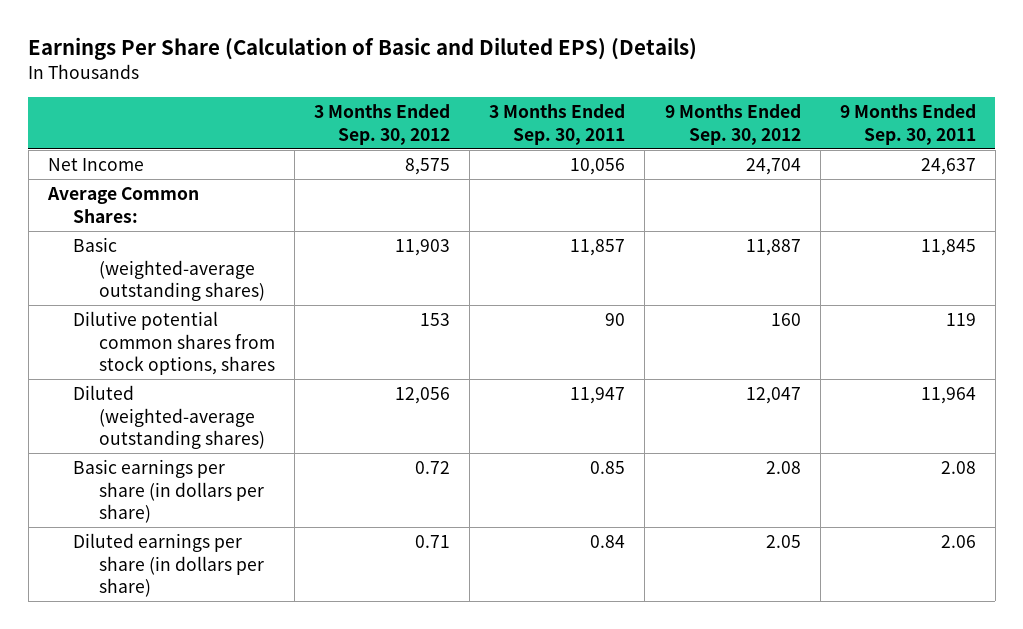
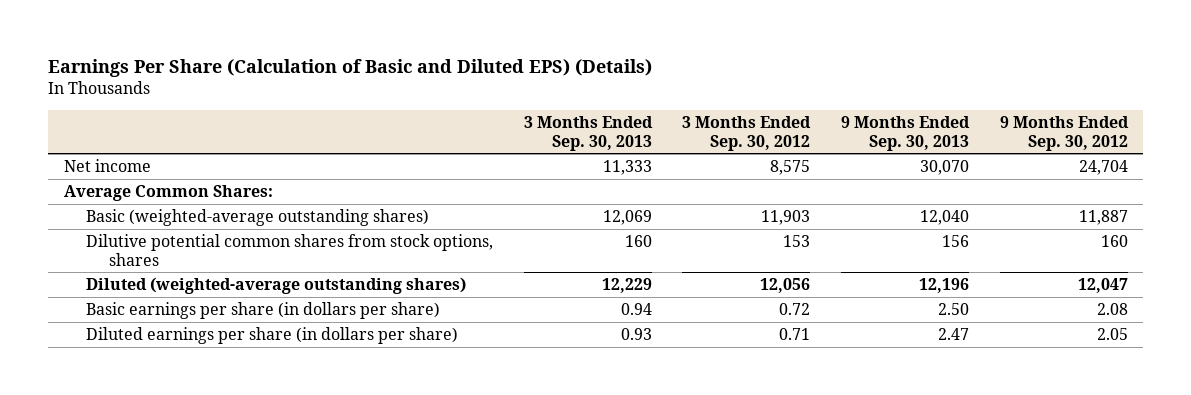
- | 3 Months Ended Sep. 30, 2012 | 3 Months Ended Sep. 30, 2011 | 9 Months Ended Sep. 30, 2012 | 9 Months Ended Sep. 30, 2011
+ | 3 Months Ended Sep. 30, 2013 | 3 Months Ended Sep. 30, 2012 | 9 Months Ended Sep. 30, 2013 | 9 Months Ended Sep. 30, 2012
- Net Income | 8,575 | 10,056 | 24,704 | 24,637
+ Net income | 11,333 | 8,575 | 30,070 | 24,704

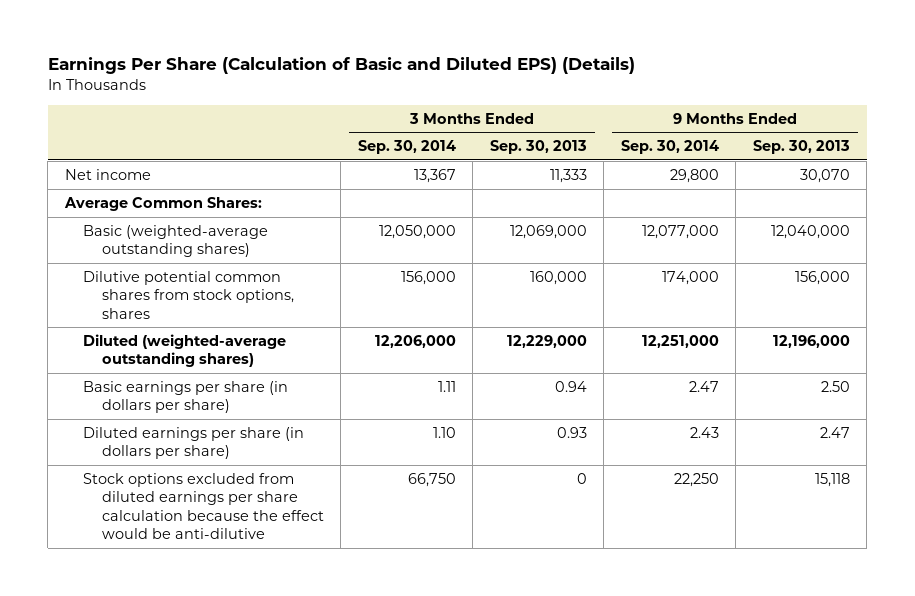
- | 3 Months Ended Sep. 30, 2013 | 3 Months Ended Sep. 30, 2012 | 9 Months Ended Sep. 30, 2013 | 9 Months Ended Sep. 30, 2012
+ | 3 Months Ended Sep. 30, 2014 | 3 Months Ended Sep. 30, 2013 | 9 Months Ended Sep. 30, 2014 | 9 Months Ended Sep. 30, 2013
- Basic (weighted-average outstanding shares) | 12,069 | 11,903 | 12,040 | 11,887
- Dilutive potential common shares from stock options, shares | 160 | 153 | 156 | 160
- Diluted (weighted-average outstanding shares) | 12,229 | 12,056 | 12,196 | 12,047
+ Basic (weighted-average outstanding shares) | 12,050,000 | 12,069,000 | 12,077,000 | 12,040,000
+ Dilutive potential common shares from stock options, shares | 156,000 | 160,000 | 174,000 | 156,000
+ Diluted (weighted-average outstanding shares) | 12,206,000 | 12,229,000 | 12,251,000 | 12,196,000
+ Stock options excluded from diluted earnings per share calculation because the effect would be anti-dilutive | 66,750 | 0 | 22,250 | 15,118

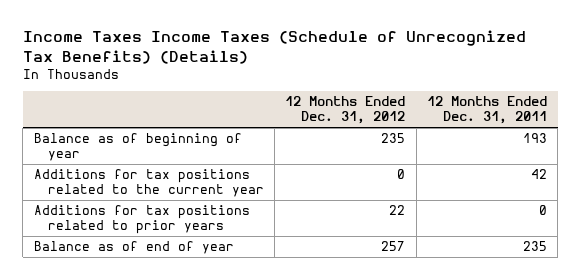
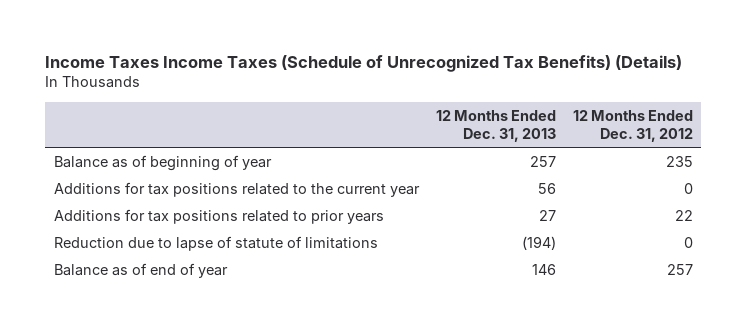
- | 12 Months Ended Dec. 31, 2012 | 12 Months Ended Dec. 31, 2011
+ | 12 Months Ended Dec. 31, 2013 | 12 Months Ended Dec. 31, 2012
+ Reduction due to lapse of statute of limitations | (194) | 0

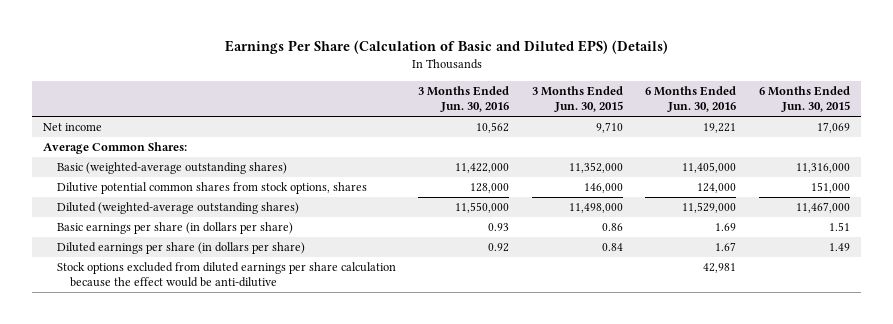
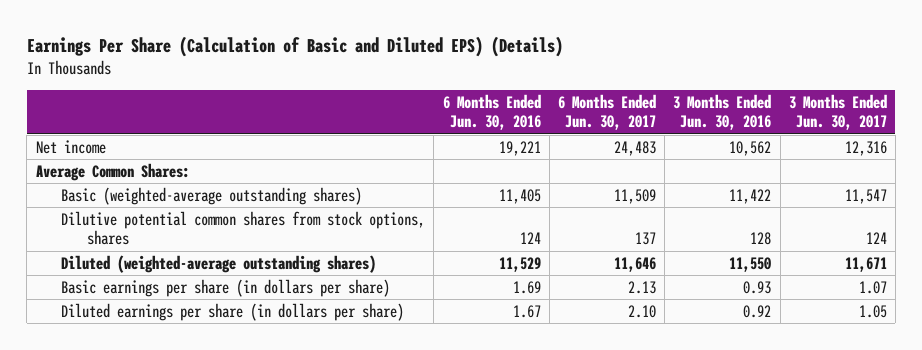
- | 3 Months Ended Jun. 30, 2016 | 3 Months Ended Jun. 30, 2015 | 6 Months Ended Jun. 30, 2016 | 6 Months Ended Jun. 30, 2015
+ | 6 Months Ended Jun. 30, 2016 | 6 Months Ended Jun. 30, 2017 | 3 Months Ended Jun. 30, 2016 | 3 Months Ended Jun. 30, 2017
- Basic (weighted-average outstanding shares) | 11,422,000 | 11,352,000 | 11,405,000 | 11,316,000
- Dilutive potential common shares from stock options, shares | 128,000 | 146,000 | 124,000 | 151,000
- Diluted (weighted-average outstanding shares) | 11,550,000 | 11,498,000 | 11,529,000 | 11,467,000
+ Basic (weighted-average outstanding shares) | 11,405 | 11,509 | 11,422 | 11,547
+ Dilutive potential common shares from stock options, shares | 124 | 137 | 128 | 124
+ Diluted (weighted-average outstanding shares) | 11,529 | 11,646 | 11,550 | 11,671
- Stock options excluded from diluted earnings per share calculation because the effect would be anti-dilutive | | | 42,981 |

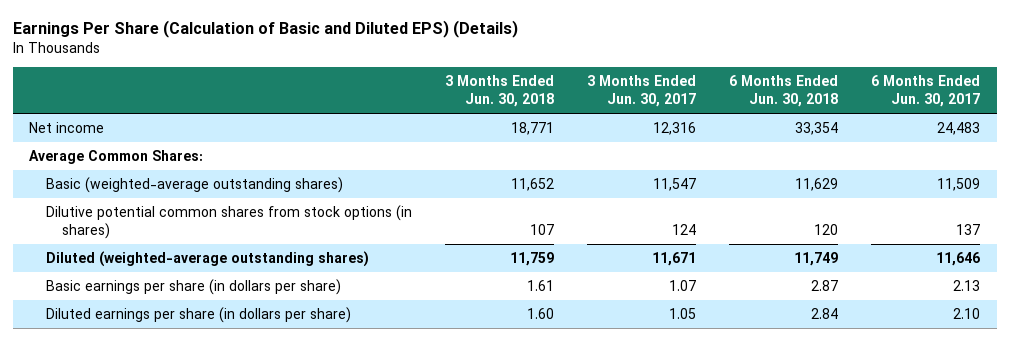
- | 6 Months Ended Jun. 30, 2016 | 6 Months Ended Jun. 30, 2017 | 3 Months Ended Jun. 30, 2016 | 3 Months Ended Jun. 30, 2017
+ | 3 Months Ended Jun. 30, 2018 | 3 Months Ended Jun. 30, 2017 | 6 Months Ended Jun. 30, 2018 | 6 Months Ended Jun. 30, 2017
- Dilutive potential common shares from stock options, shares | 124 | 137 | 128 | 124
+ Dilutive potential common shares from stock options (in shares) | 107 | 124 | 120 | 137

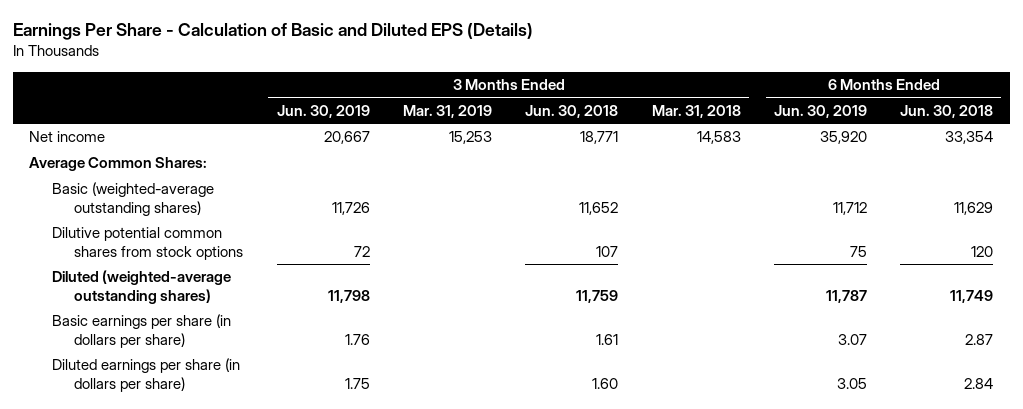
- Earnings Per Share (Calculation of Basic and Diluted EPS) (Details)
+ Earnings Per Share - Calculation of Basic and Diluted EPS (Details)
- | 3 Months Ended Jun. 30, 2018 | 3 Months Ended Jun. 30, 2017 | 6 Months Ended Jun. 30, 2018 | 6 Months Ended Jun. 30, 2017
+ | 3 Months Ended Jun. 30, 2019 | 3 Months Ended Mar. 31, 2019 | 3 Months Ended Jun. 30, 2018 | 3 Months Ended Mar. 31, 2018 | 6 Months Ended Jun. 30, 2019 | 6 Months Ended Jun. 30, 2018
- Dilutive potential common shares from stock options (in shares) | 107 | 124 | 120 | 137
+ Dilutive potential common shares from stock options | 72 | | 107 | | 75 | 120

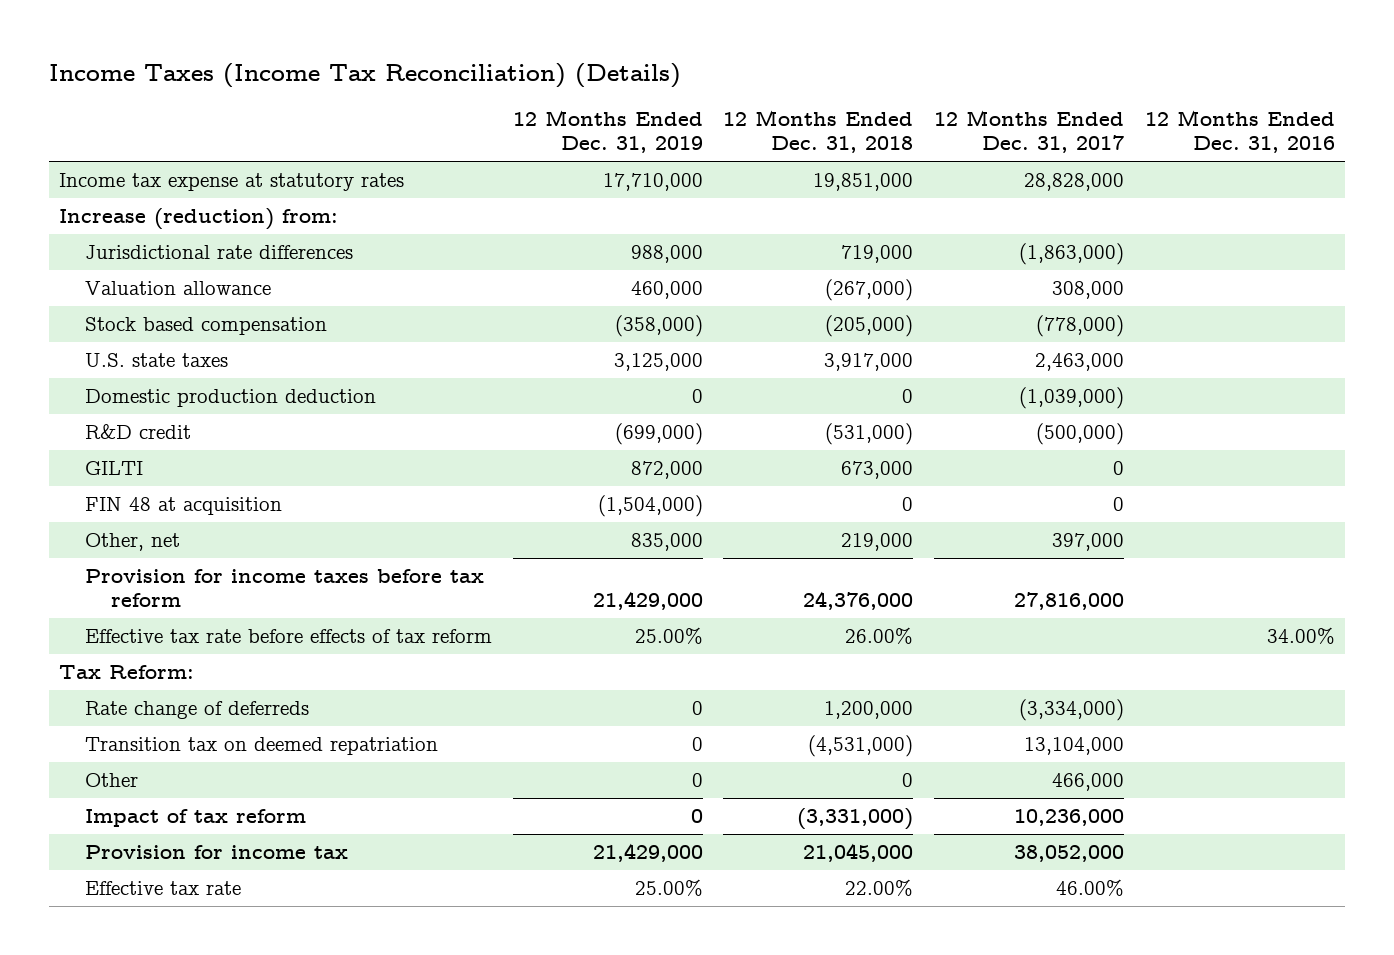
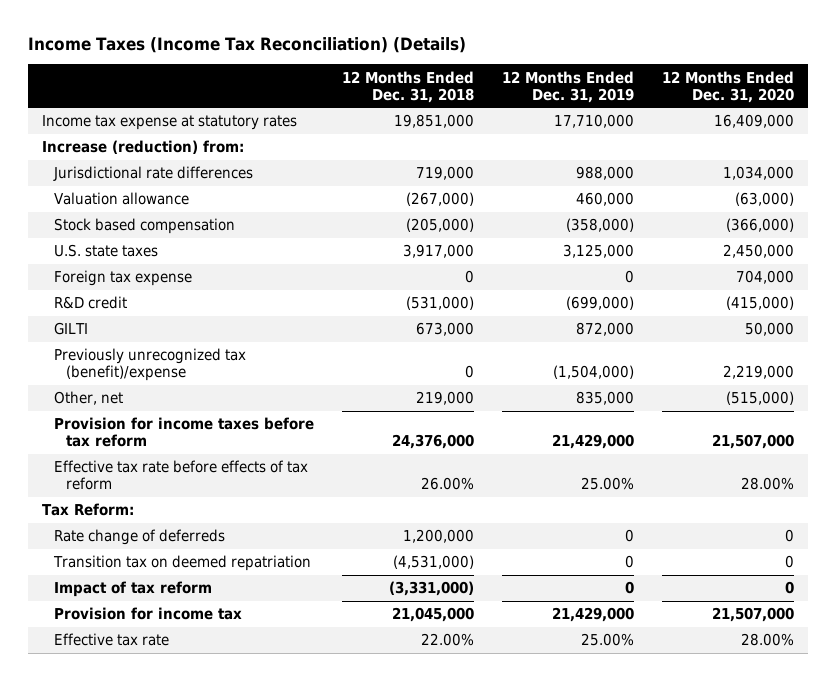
- | 12 Months Ended Dec. 31, 2019 | 12 Months Ended Dec. 31, 2018 | 12 Months Ended Dec. 31, 2017 | 12 Months Ended Dec. 31, 2016
+ | 12 Months Ended Dec. 31, 2018 | 12 Months Ended Dec. 31, 2019 | 12 Months Ended Dec. 31, 2020
- Domestic production deduction | 0 | 0 | (1,039,000) |
+ Foreign tax expense | 0 | 0 | 704,000
- FIN 48 at acquisition | (1,504,000) | 0 | 0 |
+ Previously unrecognized tax (benefit)/expense | 0 | (1,504,000) | 2,219,000
- Other | 0 | 0 | 466,000 |

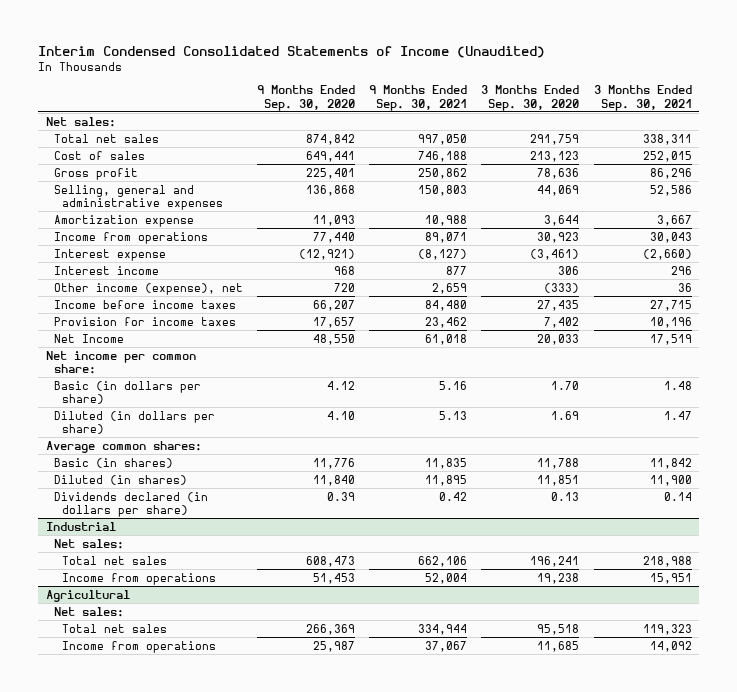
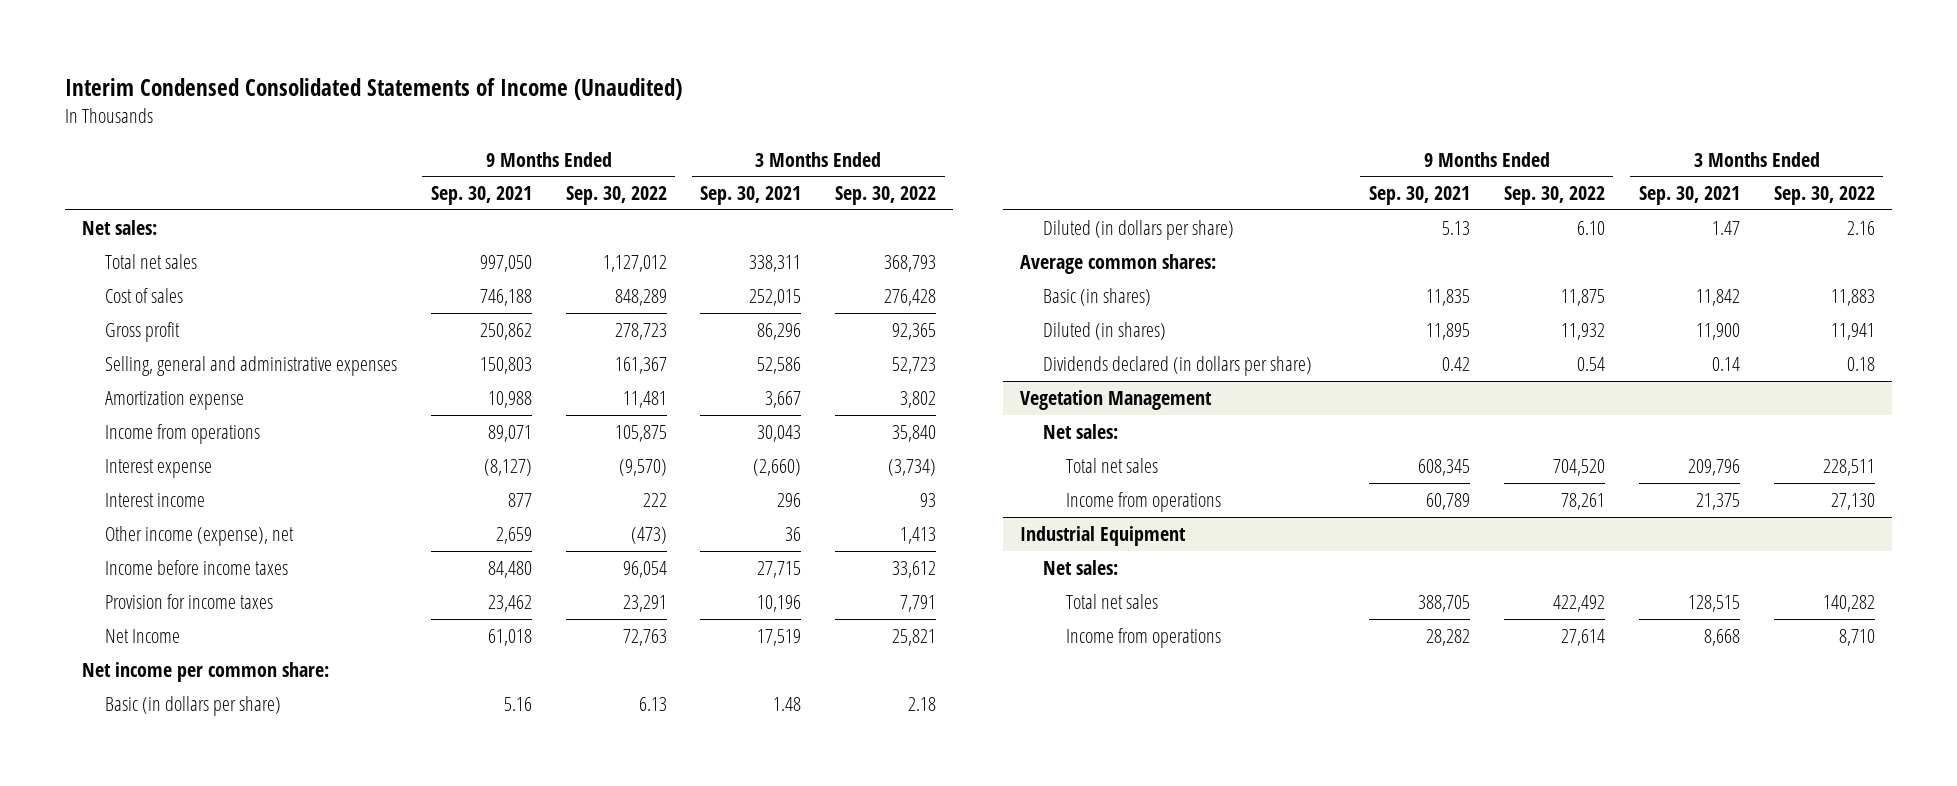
- | 9 Months Ended Sep. 30, 2020 | 9 Months Ended Sep. 30, 2021 | 3 Months Ended Sep. 30, 2020 | 3 Months Ended Sep. 30, 2021
+ | 9 Months Ended Sep. 30, 2021 | 9 Months Ended Sep. 30, 2022 | 3 Months Ended Sep. 30, 2021 | 3 Months Ended Sep. 30, 2022
- Industrial
+ Vegetation Management
- Total net sales | 608,473 | 662,106 | 196,241 | 218,988
- Income from operations | 51,453 | 52,004 | 19,238 | 15,951
- Agricultural
+ Total net sales | 608,345 | 704,520 | 209,796 | 228,511
+ Income from operations | 60,789 | 78,261 | 21,375 | 27,130
+ Industrial Equipment
- Total net sales | 266,369 | 334,944 | 95,518 | 119,323
- Income from operations | 25,987 | 37,067 | 11,685 | 14,092
+ Total net sales | 388,705 | 422,492 | 128,515 | 140,282
+ Income from operations | 28,282 | 27,614 | 8,668 | 8,710

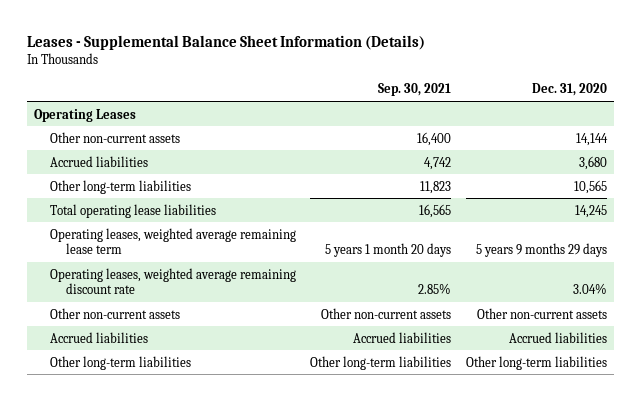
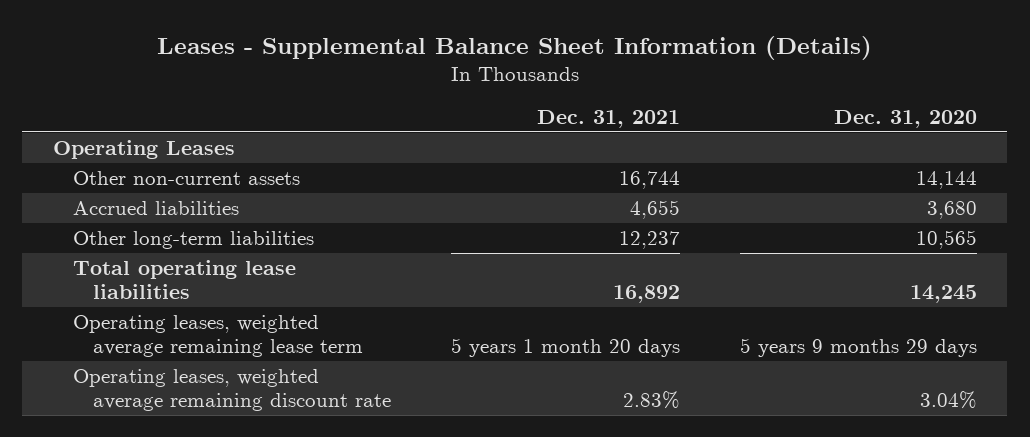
- | Sep. 30, 2021 | Dec. 31, 2020
+ | Dec. 31, 2021 | Dec. 31, 2020
- Other non-current assets | Other non-current assets | Other non-current assets
- Accrued liabilities | Accrued liabilities | Accrued liabilities
- Other long-term liabilities | Other long-term liabilities | Other long-term liabilities

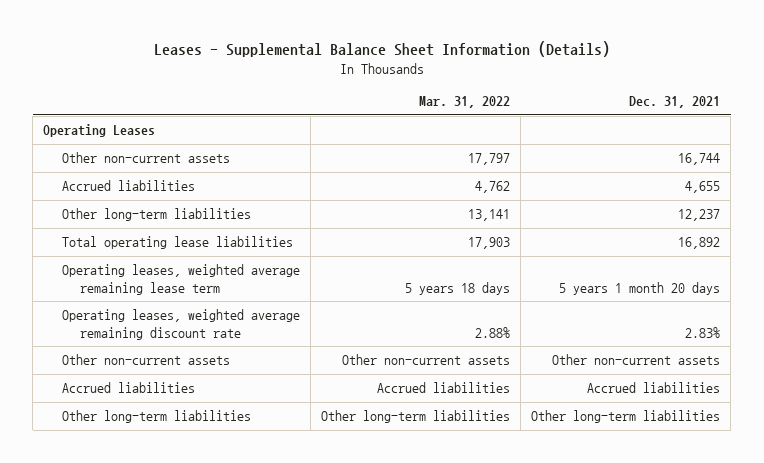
- | Dec. 31, 2021 | Dec. 31, 2020
+ | Mar. 31, 2022 | Dec. 31, 2021
+ Other non-current assets | Other non-current assets | Other non-current assets
+ Accrued liabilities | Accrued liabilities | Accrued liabilities
+ Other long-term liabilities | Other long-term liabilities | Other long-term liabilities

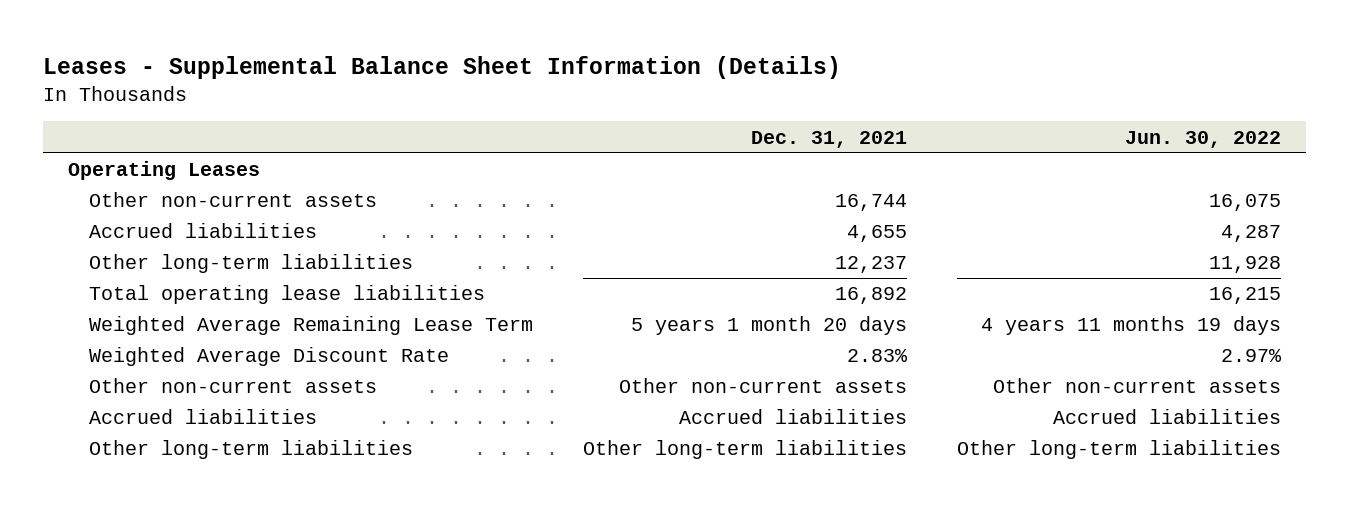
- | Mar. 31, 2022 | Dec. 31, 2021
+ | Dec. 31, 2021 | Jun. 30, 2022
- Operating leases, weighted average remaining lease term | 5 years 18 days | 5 years 1 month 20 days
- Operating leases, weighted average remaining discount rate | 2.88% | 2.83%
+ Weighted Average Remaining Lease Term | 5 years 1 month 20 days | 4 years 11 months 19 days
+ Weighted Average Discount Rate | 2.83% | 2.97%

